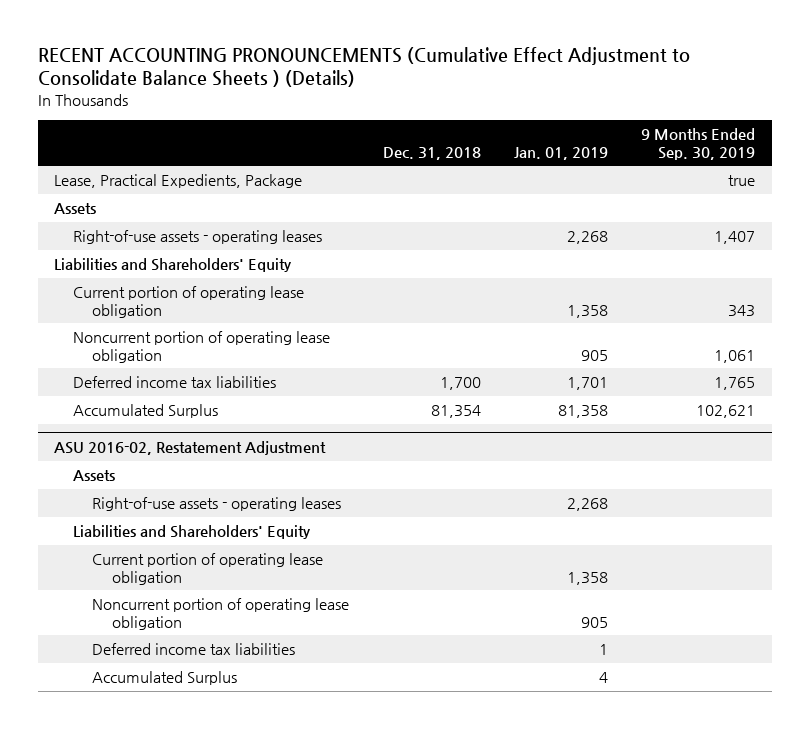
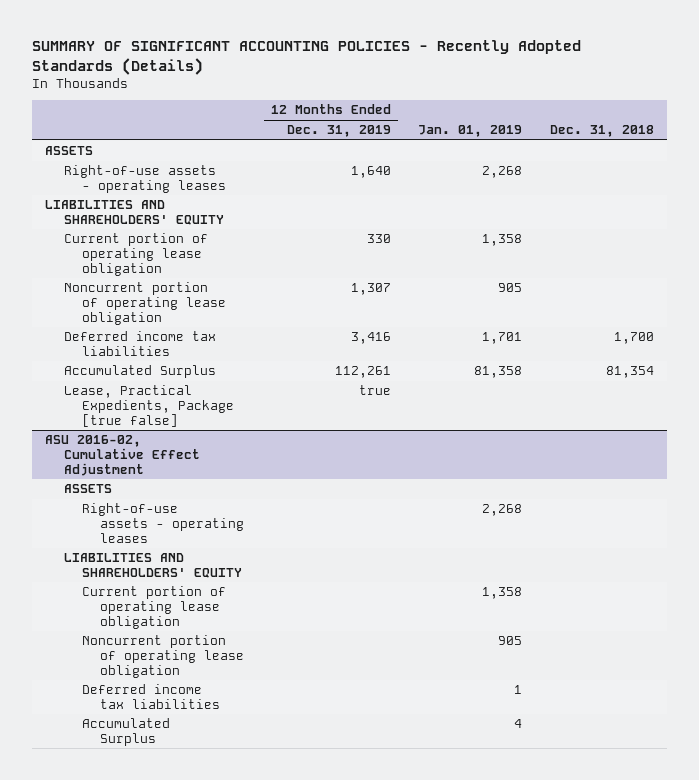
- RECENT ACCOUNTING PRONOUNCEMENTS (Cumulative Effect Adjustment to Consolidate Balance Sheets ) (Details)
+ SUMMARY OF SIGNIFICANT ACCOUNTING POLICIES - Recently Adopted Standards (Details)
- | Dec. 31, 2018 | Jan. 01, 2019 | 9 Months Ended Sep. 30, 2019
+ | 12 Months Ended Dec. 31, 2019 | Jan. 01, 2019 | Dec. 31, 2018
- Lease, Practical Expedients, Package | | | true
- Assets
+ ASSETS
- Liabilities and Shareholders' Equity
+ LIABILITIES AND SHAREHOLDERS' EQUITY
- ASU 2016-02, Restatement Adjustment
- Assets
+ Lease, Practical Expedients, Package [true false] | true | |
+ ASU 2016-02, Cumulative Effect Adjustment
+ ASSETS
- Liabilities and Shareholders' Equity
+ LIABILITIES AND SHAREHOLDERS' EQUITY

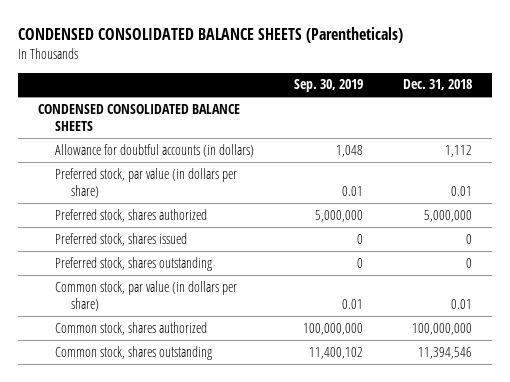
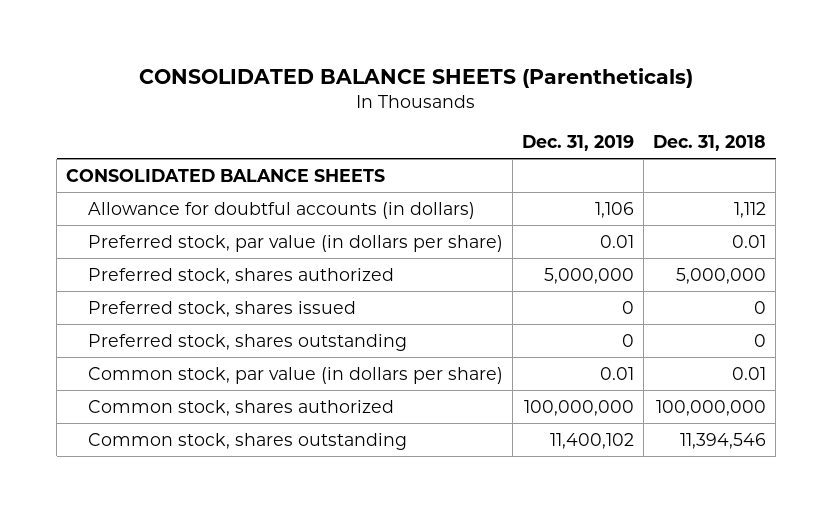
- CONDENSED CONSOLIDATED BALANCE SHEETS (Parentheticals)
+ CONSOLIDATED BALANCE SHEETS (Parentheticals)
- | Sep. 30, 2019 | Dec. 31, 2018
+ | Dec. 31, 2019 | Dec. 31, 2018
- CONDENSED CONSOLIDATED BALANCE SHEETS
+ CONSOLIDATED BALANCE SHEETS

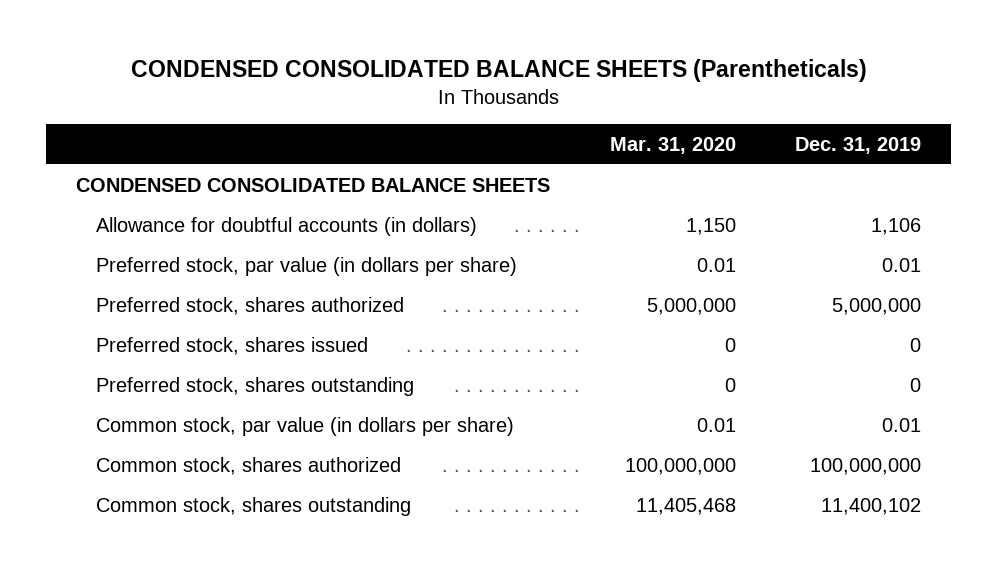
- CONSOLIDATED BALANCE SHEETS (Parentheticals)
+ CONDENSED CONSOLIDATED BALANCE SHEETS (Parentheticals)
- | Dec. 31, 2019 | Dec. 31, 2018
+ | Mar. 31, 2020 | Dec. 31, 2019
- CONSOLIDATED BALANCE SHEETS
+ CONDENSED CONSOLIDATED BALANCE SHEETS

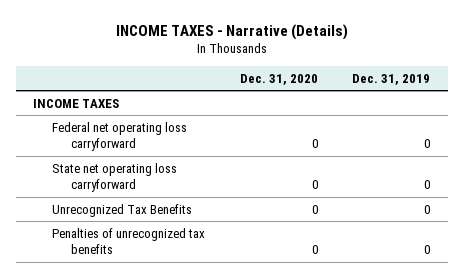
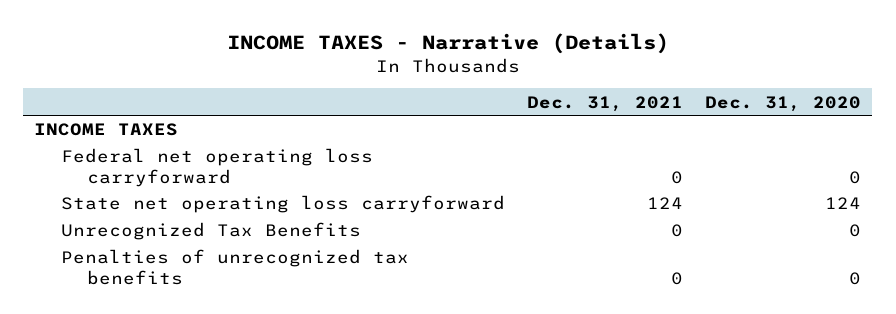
- | Dec. 31, 2020 | Dec. 31, 2019
+ | Dec. 31, 2021 | Dec. 31, 2020
- State net operating loss carryforward | 0 | 0
+ State net operating loss carryforward | 124 | 124

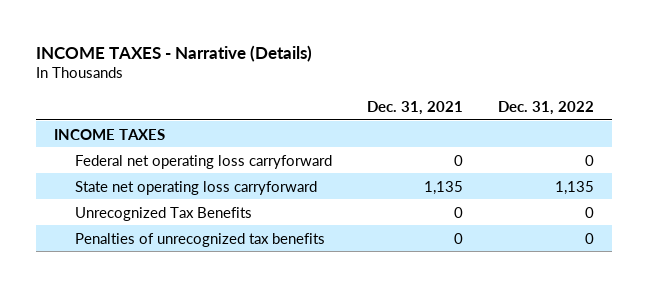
- | Dec. 31, 2021 | Dec. 31, 2020
+ | Dec. 31, 2021 | Dec. 31, 2022
- State net operating loss carryforward | 124 | 124
+ State net operating loss carryforward | 1,135 | 1,135

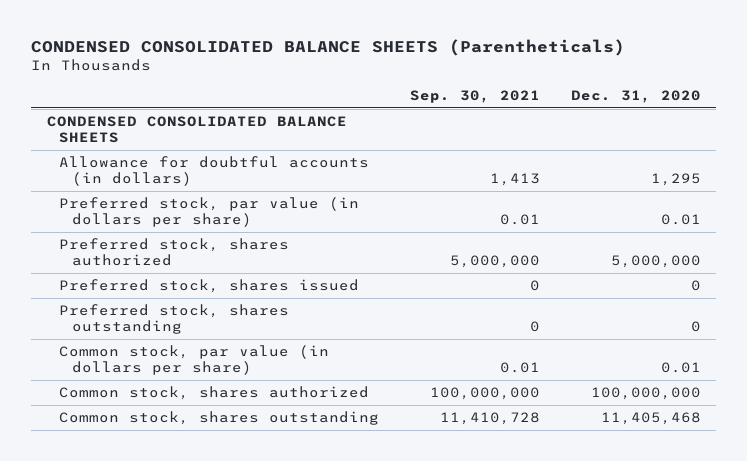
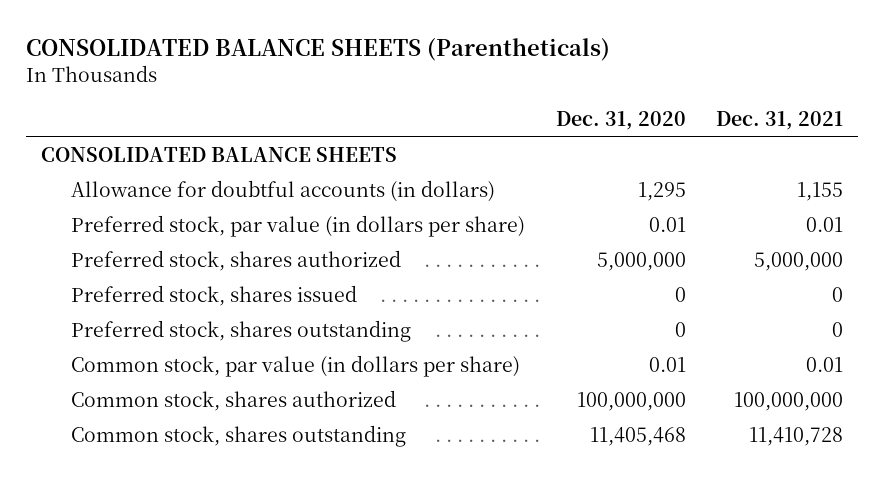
- CONDENSED CONSOLIDATED BALANCE SHEETS (Parentheticals)
+ CONSOLIDATED BALANCE SHEETS (Parentheticals)
- | Sep. 30, 2021 | Dec. 31, 2020
+ | Dec. 31, 2020 | Dec. 31, 2021
- CONDENSED CONSOLIDATED BALANCE SHEETS
+ CONSOLIDATED BALANCE SHEETS

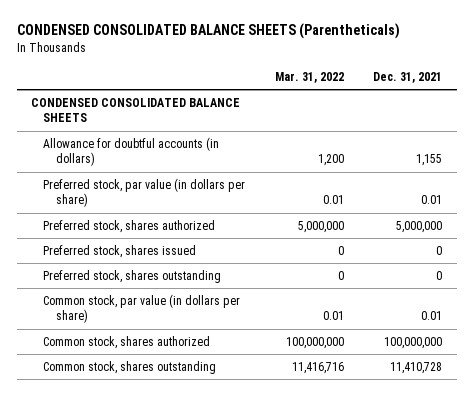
- CONSOLIDATED BALANCE SHEETS (Parentheticals)
+ CONDENSED CONSOLIDATED BALANCE SHEETS (Parentheticals)
- | Dec. 31, 2020 | Dec. 31, 2021
+ | Mar. 31, 2022 | Dec. 31, 2021
- CONSOLIDATED BALANCE SHEETS
+ CONDENSED CONSOLIDATED BALANCE SHEETS

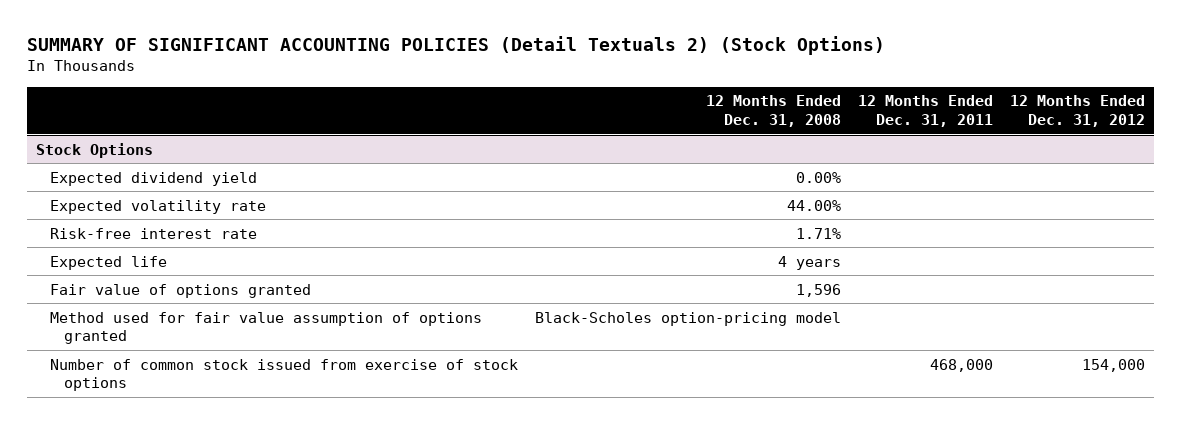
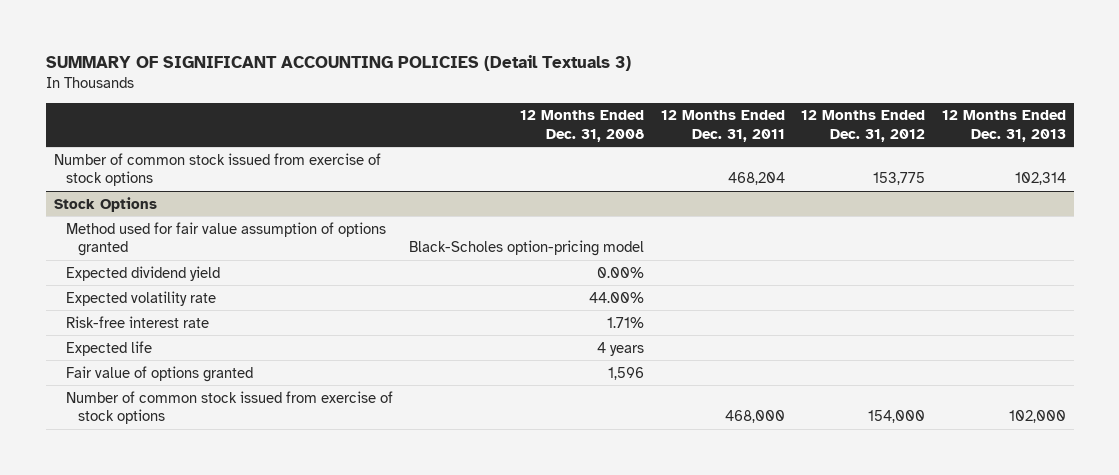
- SUMMARY OF SIGNIFICANT ACCOUNTING POLICIES (Detail Textuals 2) (Stock Options)
+ SUMMARY OF SIGNIFICANT ACCOUNTING POLICIES (Detail Textuals 3)
- | 12 Months Ended Dec. 31, 2008 | 12 Months Ended Dec. 31, 2011 | 12 Months Ended Dec. 31, 2012
+ | 12 Months Ended Dec. 31, 2008 | 12 Months Ended Dec. 31, 2011 | 12 Months Ended Dec. 31, 2012 | 12 Months Ended Dec. 31, 2013
+ Number of common stock issued from exercise of stock options | | 468,204 | 153,775 | 102,314
@ Stock Options
moved up: Method used for fair value assumption of options granted | Black-Scholes option-pricing model | | |

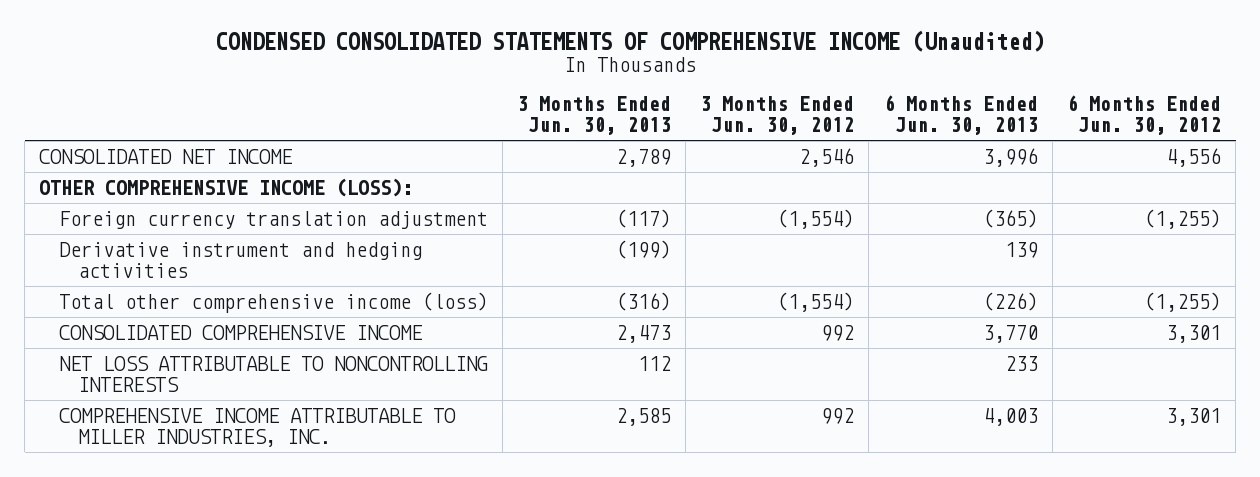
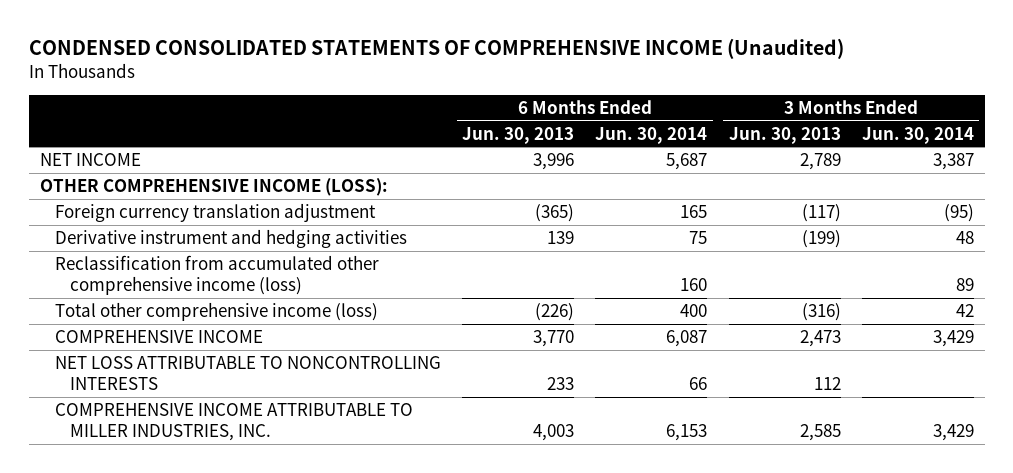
- | 3 Months Ended Jun. 30, 2013 | 3 Months Ended Jun. 30, 2012 | 6 Months Ended Jun. 30, 2013 | 6 Months Ended Jun. 30, 2012
+ | 6 Months Ended Jun. 30, 2013 | 6 Months Ended Jun. 30, 2014 | 3 Months Ended Jun. 30, 2013 | 3 Months Ended Jun. 30, 2014
- CONSOLIDATED NET INCOME | 2,789 | 2,546 | 3,996 | 4,556
+ NET INCOME | 3,996 | 5,687 | 2,789 | 3,387
+ Reclassification from accumulated other comprehensive income (loss) | | 160 | | 89
- CONSOLIDATED COMPREHENSIVE INCOME | 2,473 | 992 | 3,770 | 3,301
+ COMPREHENSIVE INCOME | 3,770 | 6,087 | 2,473 | 3,429

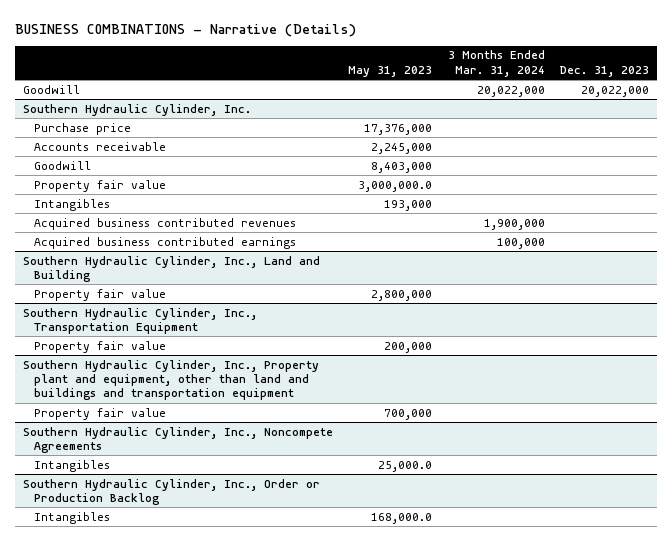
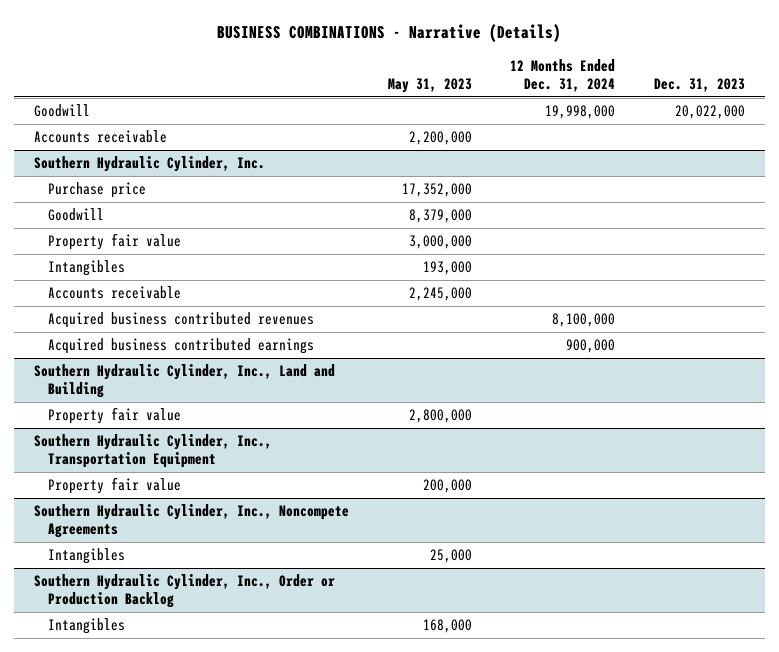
- | May 31, 2023 | 3 Months Ended Mar. 31, 2024 | Dec. 31, 2023
+ | May 31, 2023 | 12 Months Ended Dec. 31, 2024 | Dec. 31, 2023
+ Accounts receivable | 2,200,000 | |
@ Southern Hydraulic Cylinder, Inc.
- Purchase price | 17,376,000 | |
- Goodwill | 8,403,000 | |
- Property fair value | 3,000,000.0 | |
+ Purchase price | 17,352,000 | |
+ Goodwill | 8,379,000 | |
+ Property fair value | 3,000,000 | |
moved down: Accounts receivable | 2,245,000 | |
- Southern Hydraulic Cylinder, Inc., Property plant and equipment, other than land and buildings and transportation equipment
- Property fair value | 700,000 | |
@ Southern Hydraulic Cylinder, Inc., Noncompete Agreements
- Intangibles | 25,000.0 | |
+ Intangibles | 25,000 | |
@ Southern Hydraulic Cylinder, Inc., Order or Production Backlog
- Intangibles | 168,000.0 | |
+ Intangibles | 168,000 | |

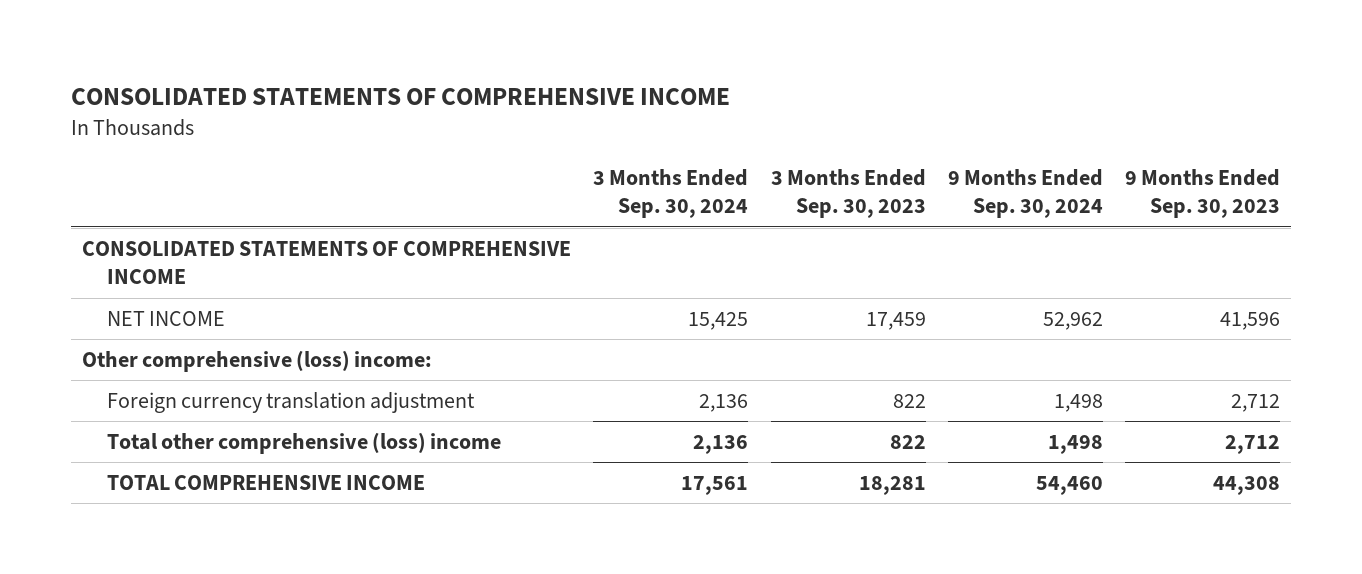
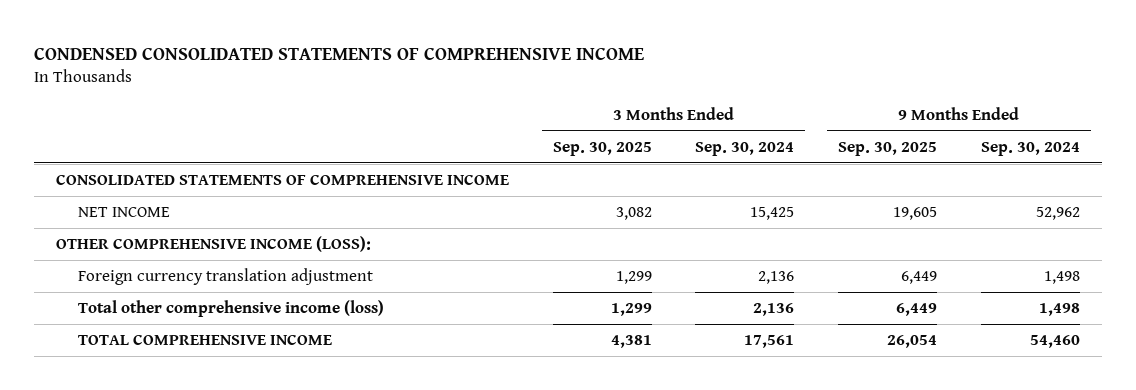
- CONSOLIDATED STATEMENTS OF COMPREHENSIVE INCOME
+ CONDENSED CONSOLIDATED STATEMENTS OF COMPREHENSIVE INCOME
- | 3 Months Ended Sep. 30, 2024 | 3 Months Ended Sep. 30, 2023 | 9 Months Ended Sep. 30, 2024 | 9 Months Ended Sep. 30, 2023
+ | 3 Months Ended Sep. 30, 2025 | 3 Months Ended Sep. 30, 2024 | 9 Months Ended Sep. 30, 2025 | 9 Months Ended Sep. 30, 2024
- Other comprehensive (loss) income:
+ OTHER COMPREHENSIVE INCOME (LOSS):
- Total other comprehensive (loss) income | 2,136 | 822 | 1,498 | 2,712
+ Total other comprehensive income (loss) | 1,299 | 2,136 | 6,449 | 1,498

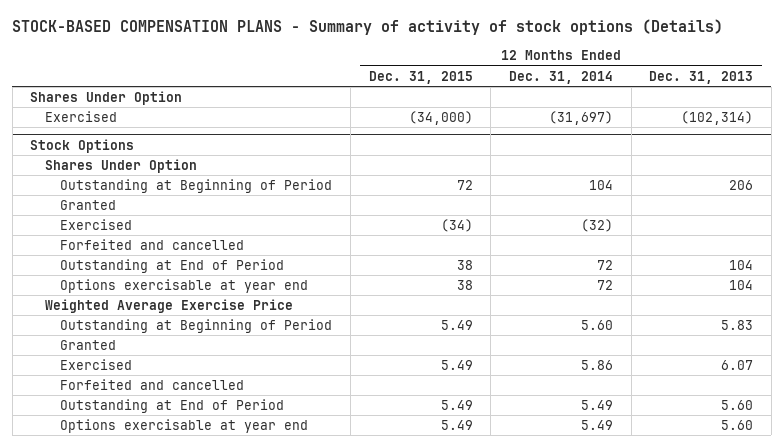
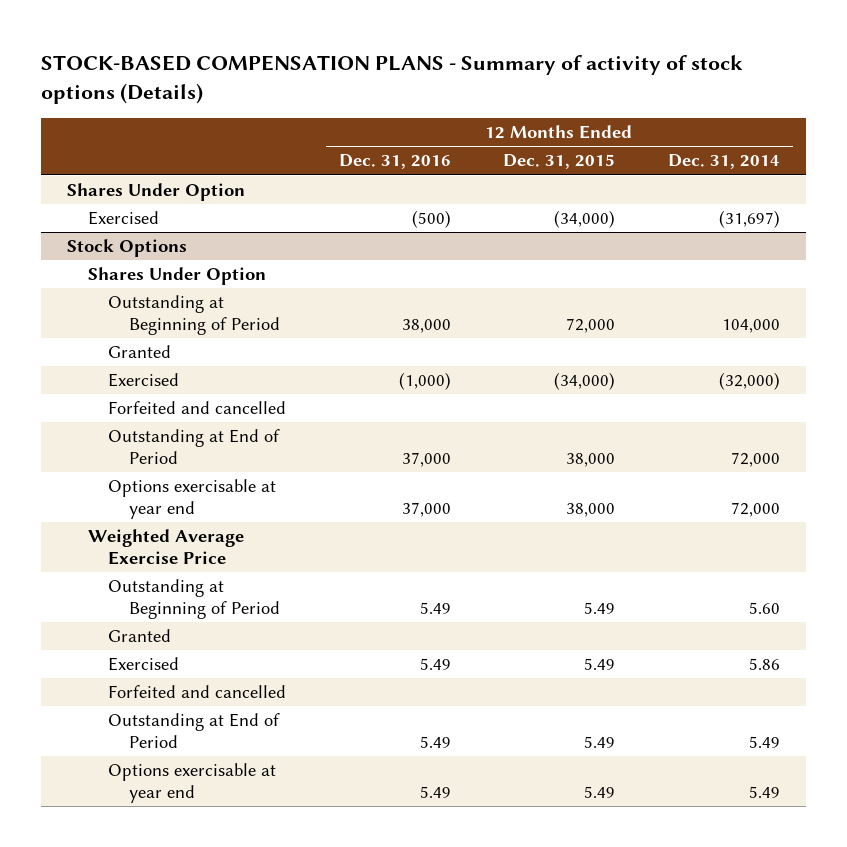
- | 12 Months Ended Dec. 31, 2015 | 12 Months Ended Dec. 31, 2014 | 12 Months Ended Dec. 31, 2013
+ | 12 Months Ended Dec. 31, 2016 | 12 Months Ended Dec. 31, 2015 | 12 Months Ended Dec. 31, 2014
@ Stock Options
- Outstanding at Beginning of Period | 72 | 104 | 206
+ Outstanding at Beginning of Period | 38,000 | 72,000 | 104,000
- Exercised | (34) | (32) |
+ Exercised | (1,000) | (34,000) | (32,000)
- Outstanding at End of Period | 38 | 72 | 104
- Options exercisable at year end | 38 | 72 | 104
+ Outstanding at End of Period | 37,000 | 38,000 | 72,000
+ Options exercisable at year end | 37,000 | 38,000 | 72,000

